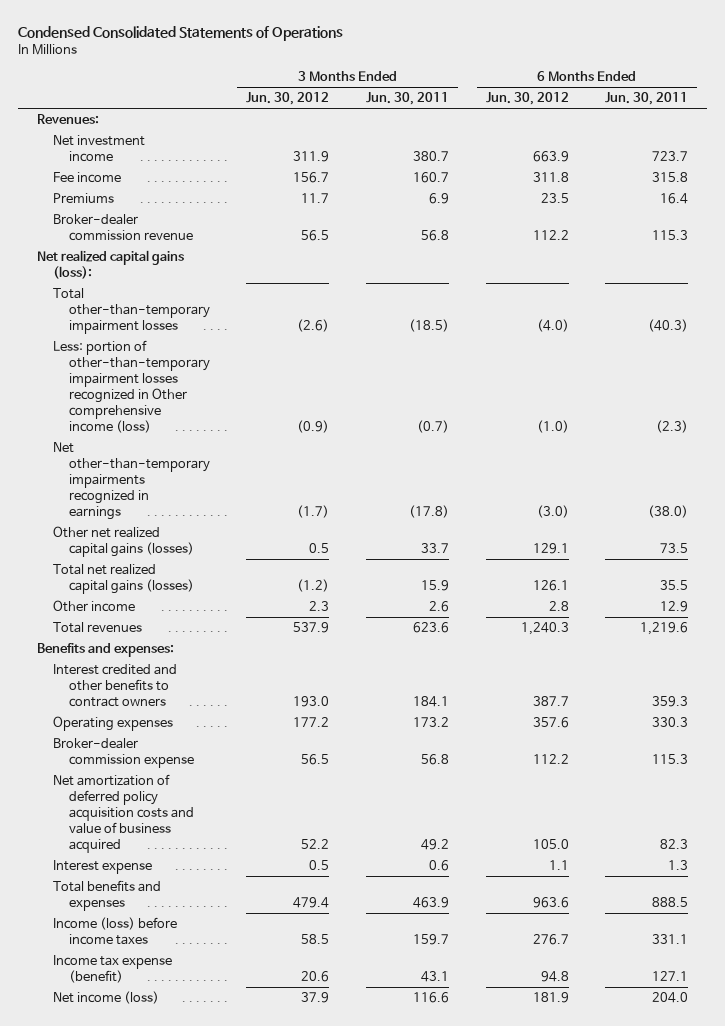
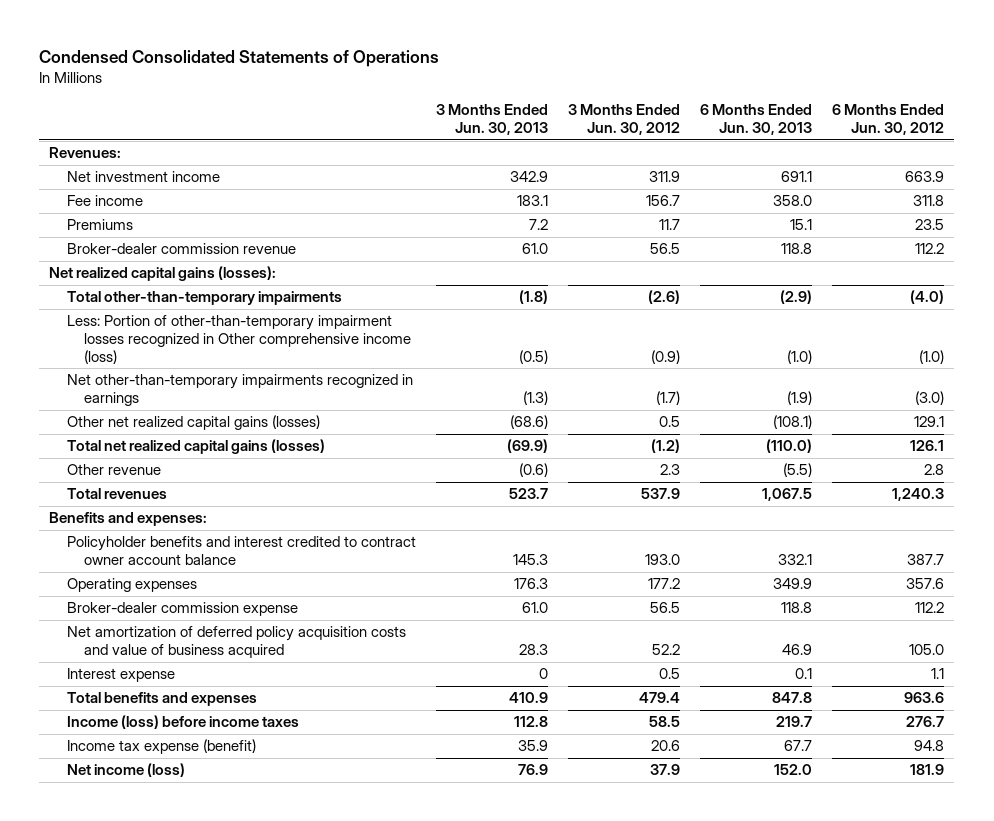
- | 3 Months Ended Jun. 30, 2012 | 3 Months Ended Jun. 30, 2011 | 6 Months Ended Jun. 30, 2012 | 6 Months Ended Jun. 30, 2011
+ | 3 Months Ended Jun. 30, 2013 | 3 Months Ended Jun. 30, 2012 | 6 Months Ended Jun. 30, 2013 | 6 Months Ended Jun. 30, 2012
- Net realized capital gains (loss):
- Total other-than-temporary impairment losses | (2.6) | (18.5) | (4.0) | (40.3)
- Less: portion of other-than-temporary impairment losses recognized in Other comprehensive income (loss) | (0.9) | (0.7) | (1.0) | (2.3)
+ Net realized capital gains (losses):
+ Total other-than-temporary impairments | (1.8) | (2.6) | (2.9) | (4.0)
+ Less: Portion of other-than-temporary impairment losses recognized in Other comprehensive income (loss) | (0.5) | (0.9) | (1.0) | (1.0)
- Other income | 2.3 | 2.6 | 2.8 | 12.9
+ Other revenue | (0.6) | 2.3 | (5.5) | 2.8
- Interest credited and other benefits to contract owners | 193.0 | 184.1 | 387.7 | 359.3
+ Policyholder benefits and interest credited to contract owner account balance | 145.3 | 193.0 | 332.1 | 387.7

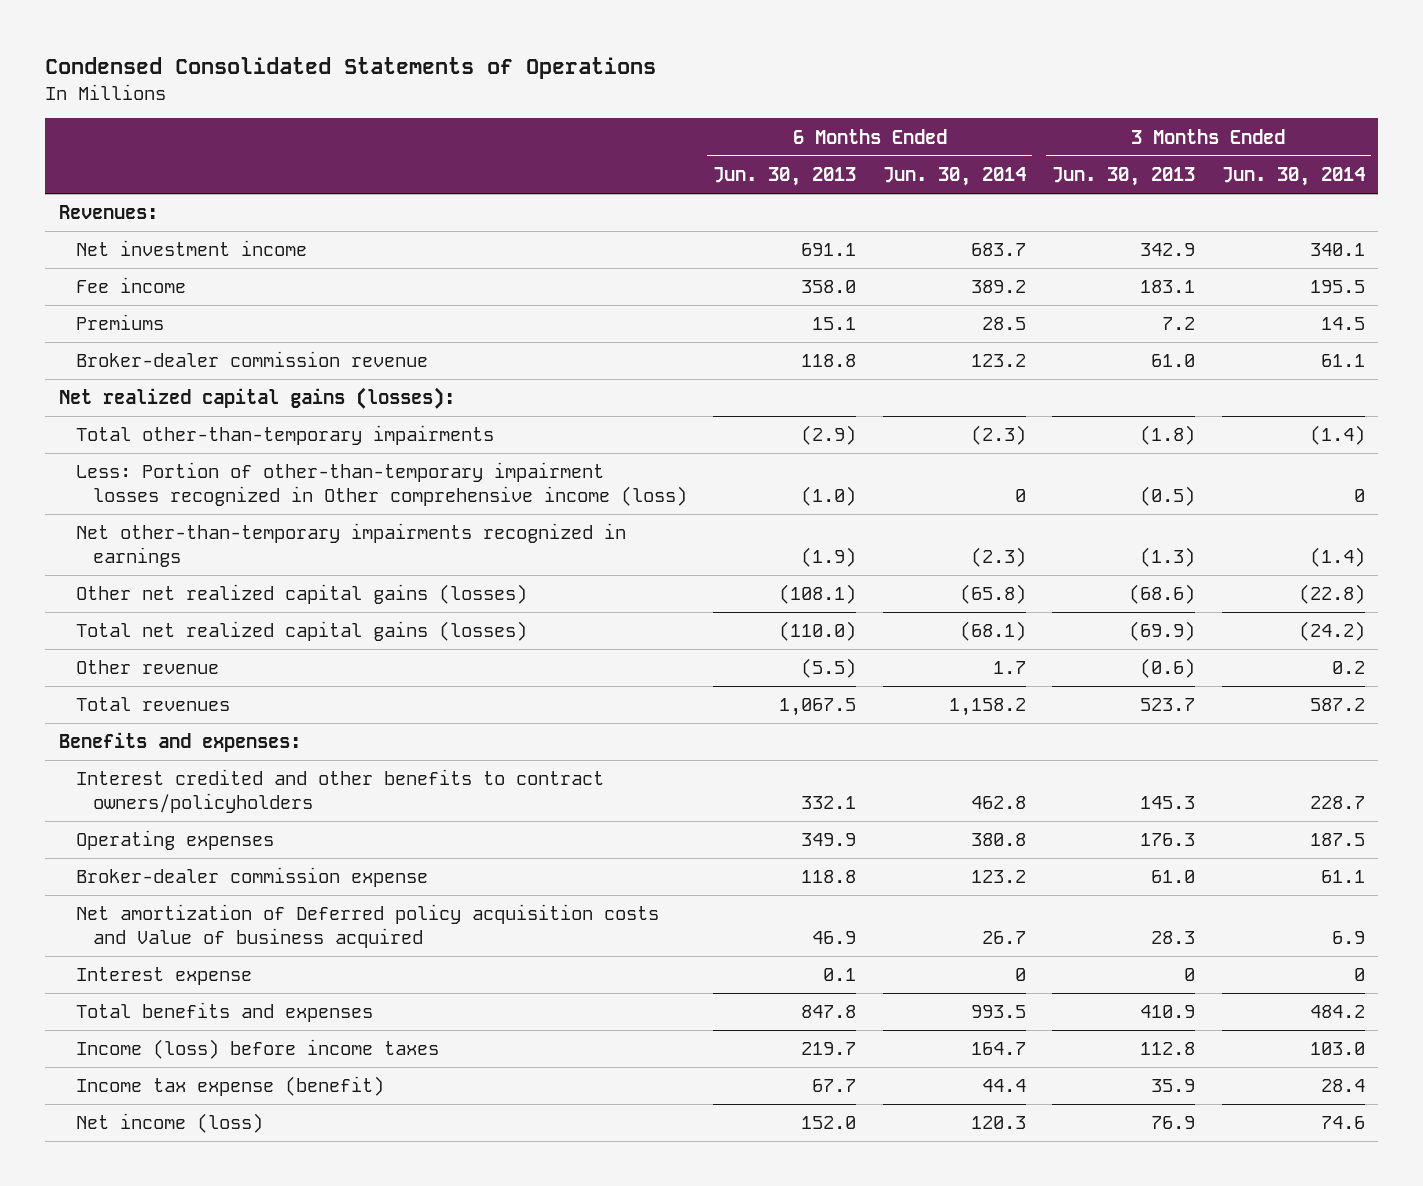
- | 3 Months Ended Jun. 30, 2013 | 3 Months Ended Jun. 30, 2012 | 6 Months Ended Jun. 30, 2013 | 6 Months Ended Jun. 30, 2012
+ | 6 Months Ended Jun. 30, 2013 | 6 Months Ended Jun. 30, 2014 | 3 Months Ended Jun. 30, 2013 | 3 Months Ended Jun. 30, 2014
- Policyholder benefits and interest credited to contract owner account balance | 145.3 | 193.0 | 332.1 | 387.7
+ Interest credited and other benefits to contract owners/policyholders | 332.1 | 462.8 | 145.3 | 228.7
- Net amortization of deferred policy acquisition costs and value of business acquired | 28.3 | 52.2 | 46.9 | 105.0
+ Net amortization of Deferred policy acquisition costs and Value of business acquired | 46.9 | 26.7 | 28.3 | 6.9

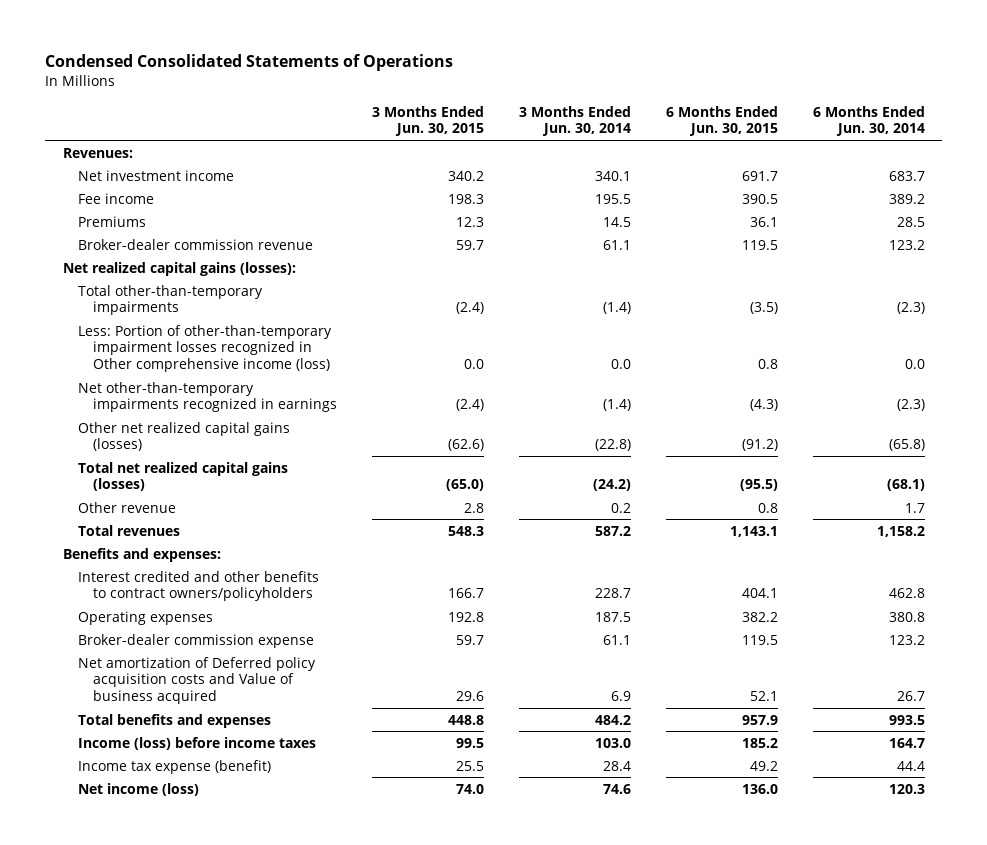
- | 6 Months Ended Jun. 30, 2013 | 6 Months Ended Jun. 30, 2014 | 3 Months Ended Jun. 30, 2013 | 3 Months Ended Jun. 30, 2014
+ | 3 Months Ended Jun. 30, 2015 | 3 Months Ended Jun. 30, 2014 | 6 Months Ended Jun. 30, 2015 | 6 Months Ended Jun. 30, 2014
- Less: Portion of other-than-temporary impairment losses recognized in Other comprehensive income (loss) | (1.0) | 0 | (0.5) | 0
+ Less: Portion of other-than-temporary impairment losses recognized in Other comprehensive income (loss) | 0.0 | 0.0 | 0.8 | 0.0
- Interest expense | 0.1 | 0 | 0 | 0

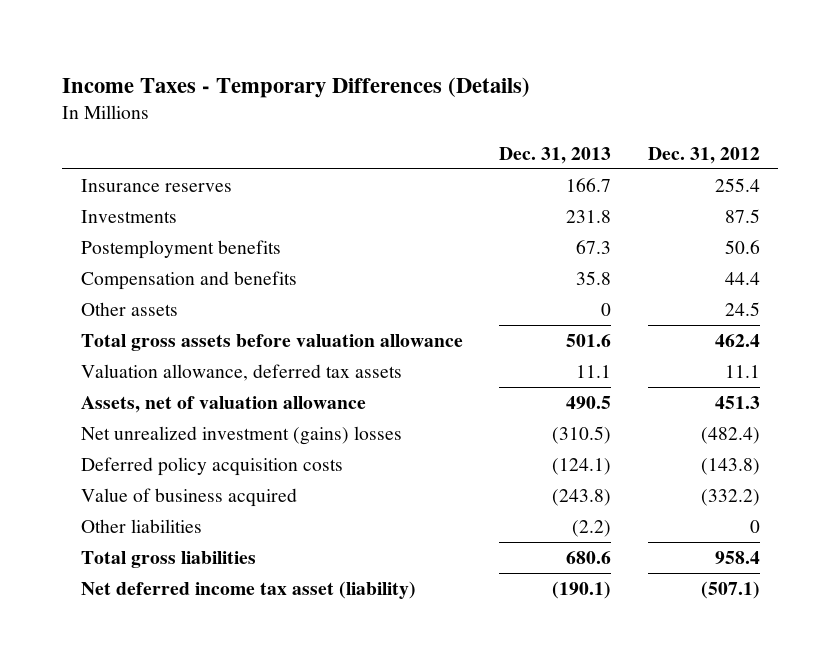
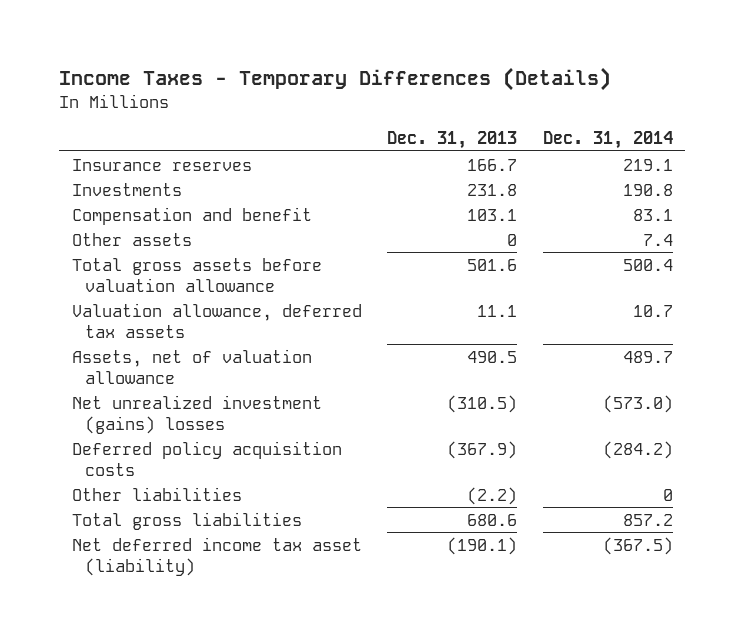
- | Dec. 31, 2013 | Dec. 31, 2012
+ | Dec. 31, 2013 | Dec. 31, 2014
- Postemployment benefits | 67.3 | 50.6
- Compensation and benefits | 35.8 | 44.4
+ Compensation and benefit | 103.1 | 83.1
- Deferred policy acquisition costs | (124.1) | (143.8)
- Value of business acquired | (243.8) | (332.2)
+ Deferred policy acquisition costs | (367.9) | (284.2)

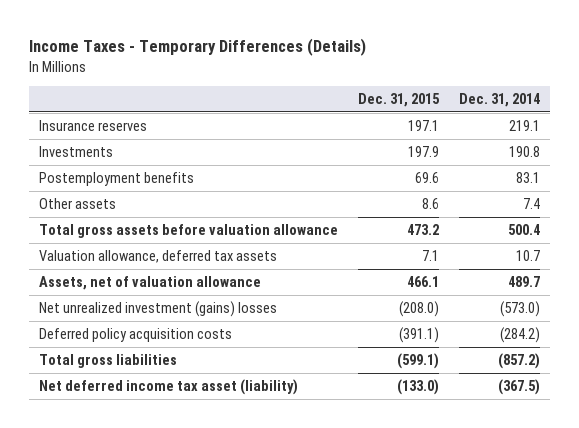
- | Dec. 31, 2013 | Dec. 31, 2014
+ | Dec. 31, 2015 | Dec. 31, 2014
- Compensation and benefit | 103.1 | 83.1
+ Postemployment benefits | 69.6 | 83.1
- Other liabilities | (2.2) | 0
- Total gross liabilities | 680.6 | 857.2
+ Total gross liabilities | (599.1) | (857.2)

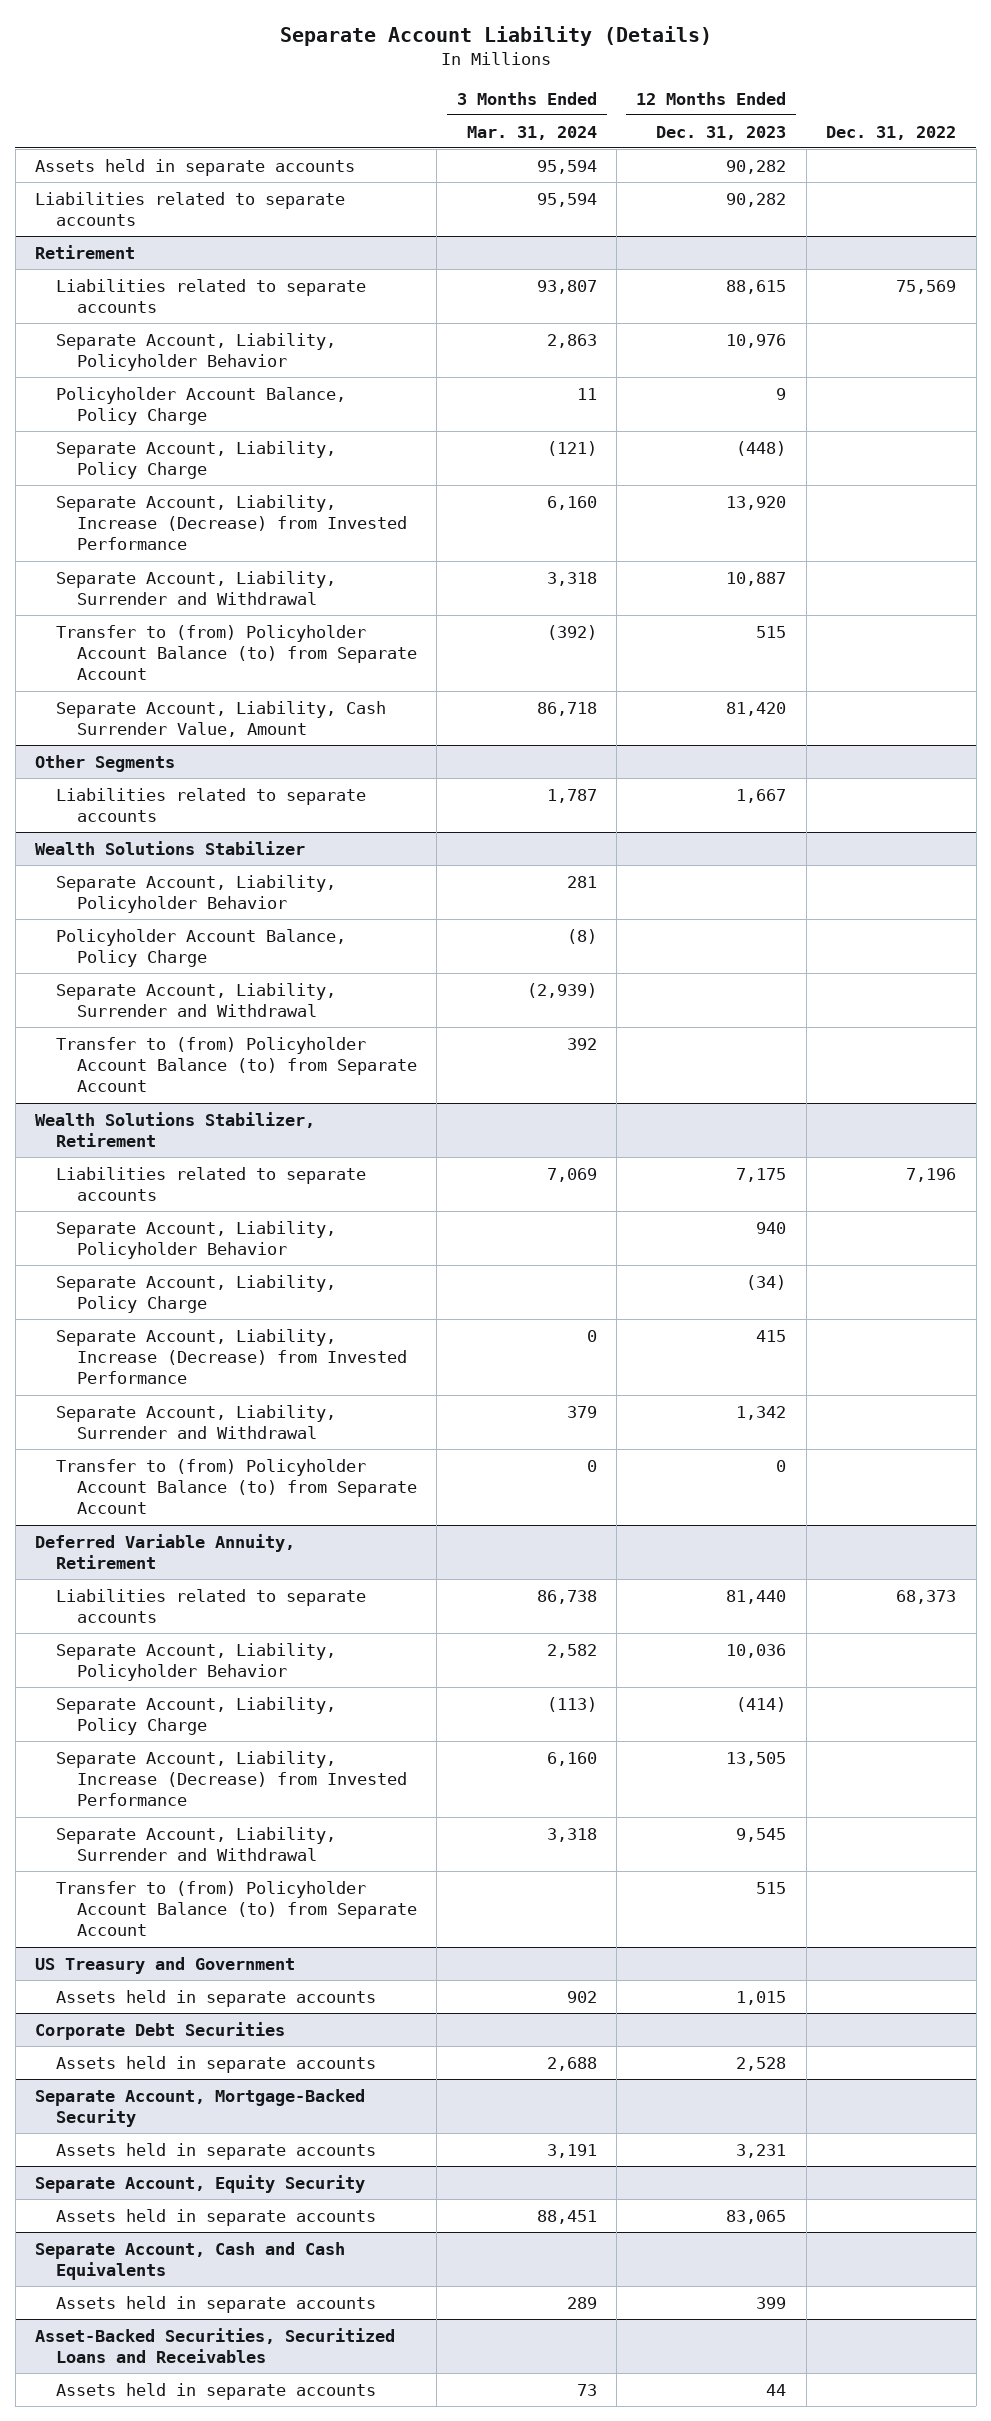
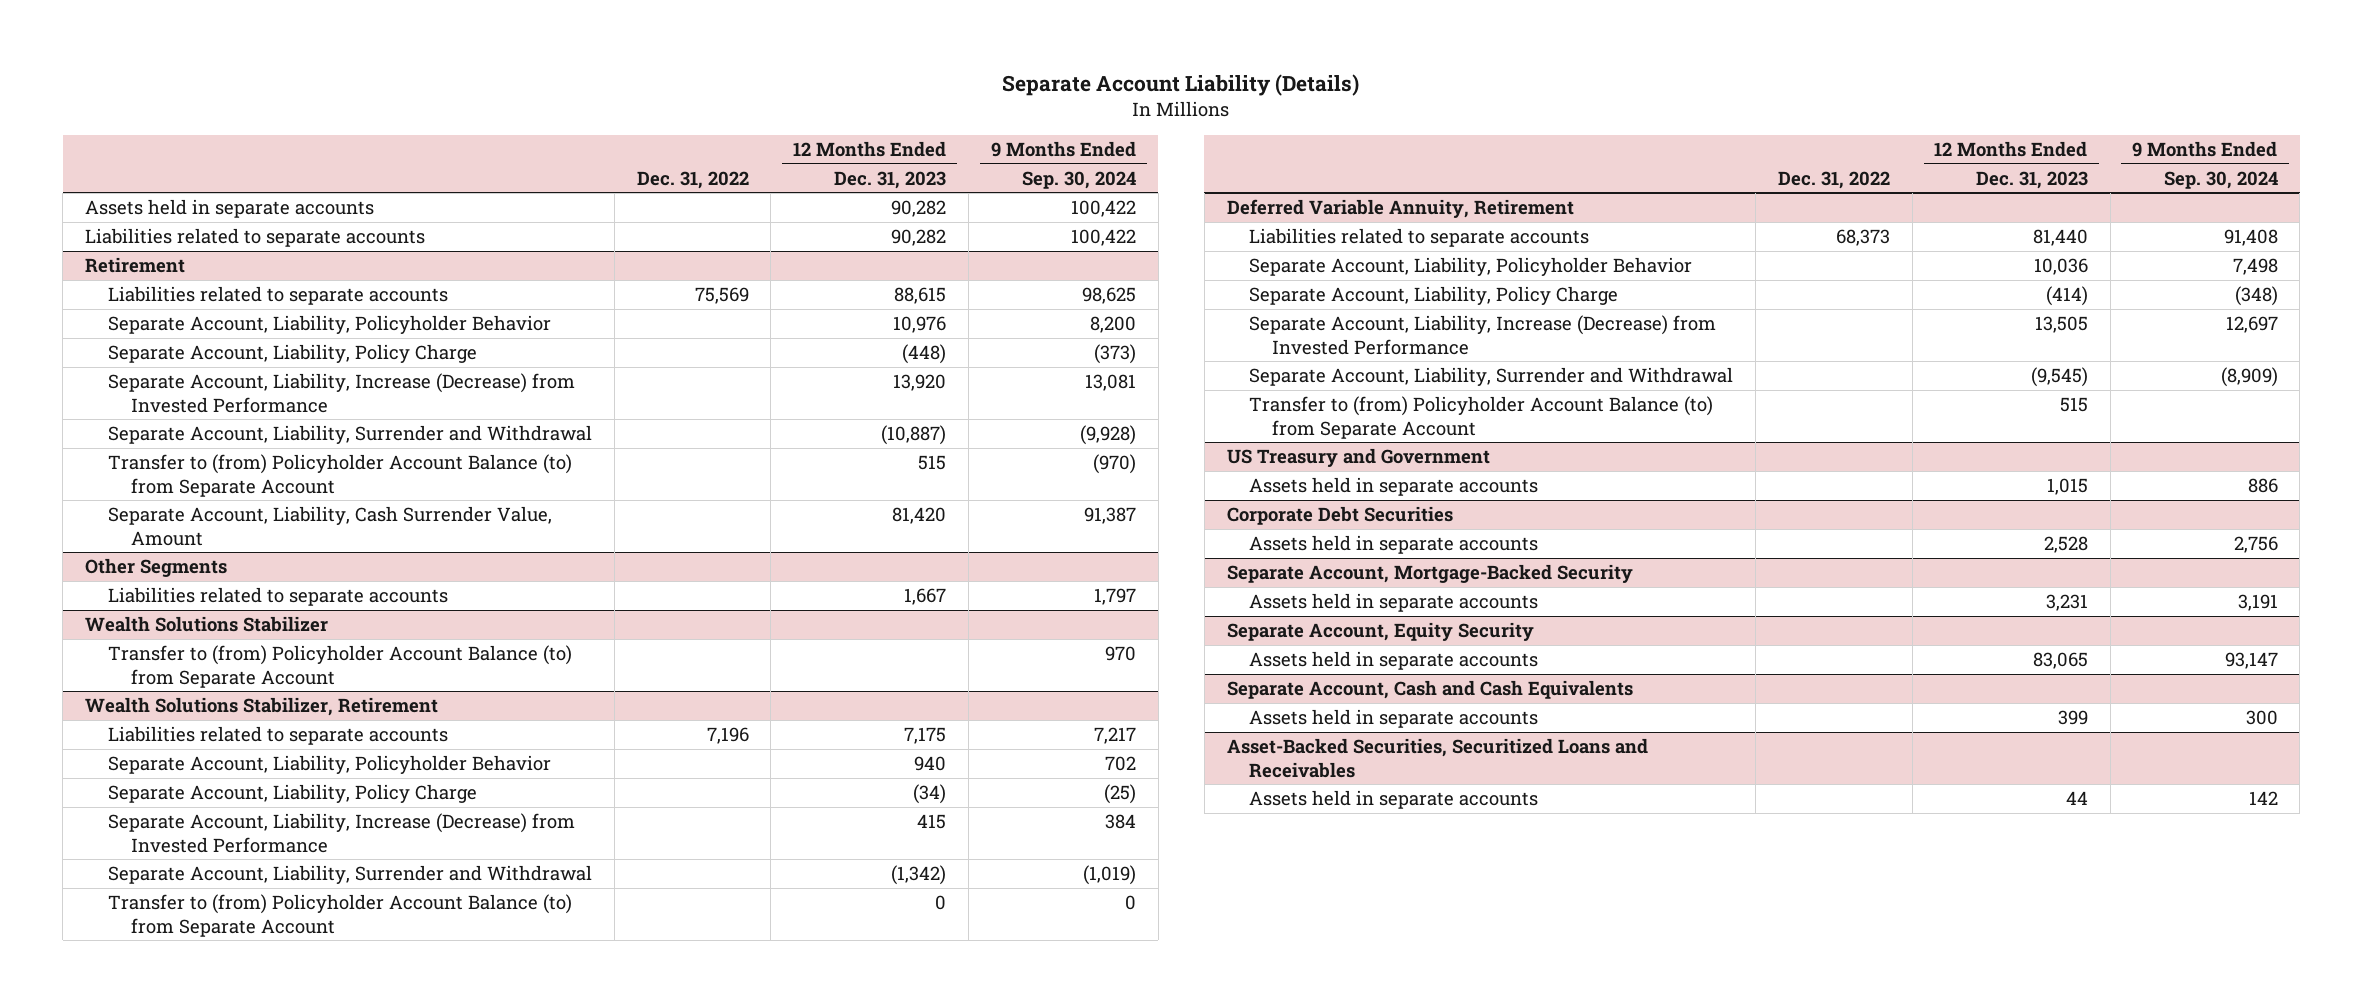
- | 3 Months Ended Mar. 31, 2024 | 12 Months Ended Dec. 31, 2023 | Dec. 31, 2022
+ | Dec. 31, 2022 | 12 Months Ended Dec. 31, 2023 | 9 Months Ended Sep. 30, 2024
@ Retirement
- Policyholder Account Balance, Policy Charge | 11 | 9 |
- Separate Account, Liability, Surrender and Withdrawal | 3,318 | 10,887 |
+ Separate Account, Liability, Surrender and Withdrawal | | (10,887) | (9,928)
@ Wealth Solutions Stabilizer
- Separate Account, Liability, Policyholder Behavior | 281 | |
- Policyholder Account Balance, Policy Charge | (8) | |
- Separate Account, Liability, Surrender and Withdrawal | (2,939) | |
@ Wealth Solutions Stabilizer, Retirement
- Separate Account, Liability, Surrender and Withdrawal | 379 | 1,342 |
+ Separate Account, Liability, Surrender and Withdrawal | | (1,342) | (1,019)
@ Deferred Variable Annuity, Retirement
- Separate Account, Liability, Surrender and Withdrawal | 3,318 | 9,545 |
+ Separate Account, Liability, Surrender and Withdrawal | | (9,545) | (8,909)

